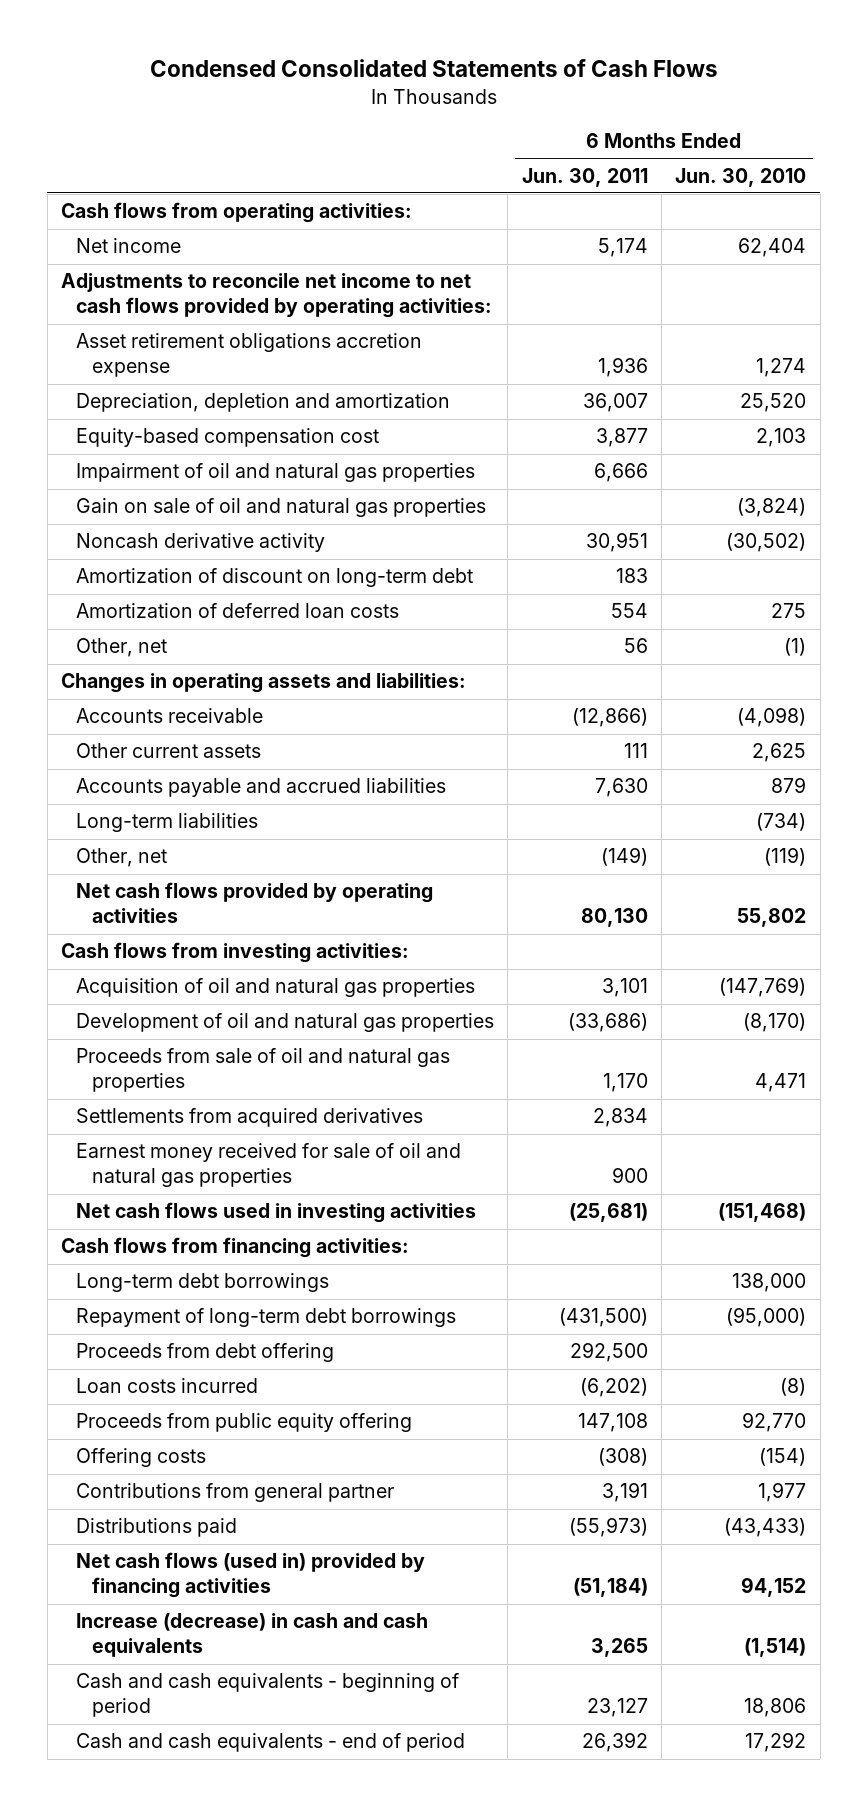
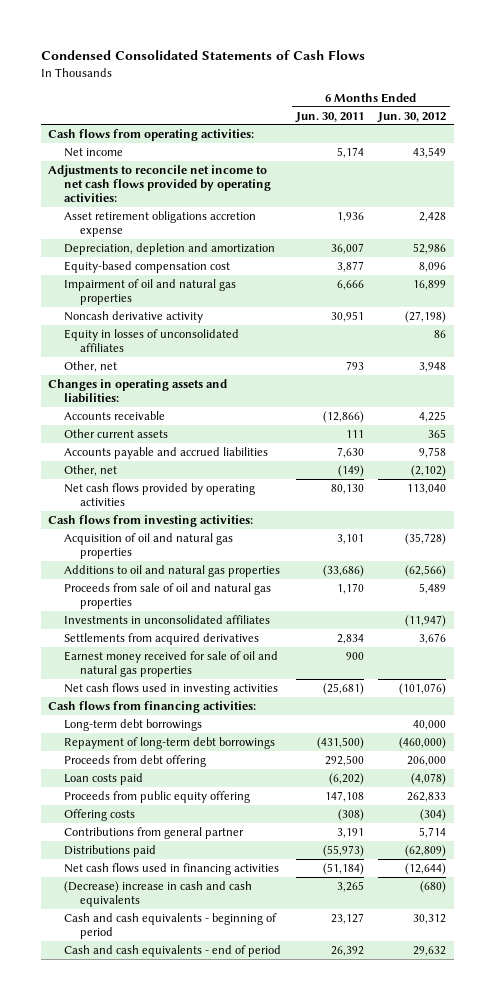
- | 6 Months Ended Jun. 30, 2011 | 6 Months Ended Jun. 30, 2010
+ | 6 Months Ended Jun. 30, 2011 | 6 Months Ended Jun. 30, 2012
- Gain on sale of oil and natural gas properties | | (3,824)
- Amortization of discount on long-term debt | 183 |
- Amortization of deferred loan costs | 554 | 275
- Other, net | 56 | (1)
+ Equity in losses of unconsolidated affiliates | | 86
+ Other, net | 793 | 3,948
- Long-term liabilities | | (734)
- Development of oil and natural gas properties | (33,686) | (8,170)
+ Additions to oil and natural gas properties | (33,686) | (62,566)
+ Investments in unconsolidated affiliates | | (11,947)
- Loan costs incurred | (6,202) | (8)
+ Loan costs paid | (6,202) | (4,078)
- Net cash flows (used in) provided by financing activities | (51,184) | 94,152
- Increase (decrease) in cash and cash equivalents | 3,265 | (1,514)
+ Net cash flows used in financing activities | (51,184) | (12,644)
+ (Decrease) increase in cash and cash equivalents | 3,265 | (680)

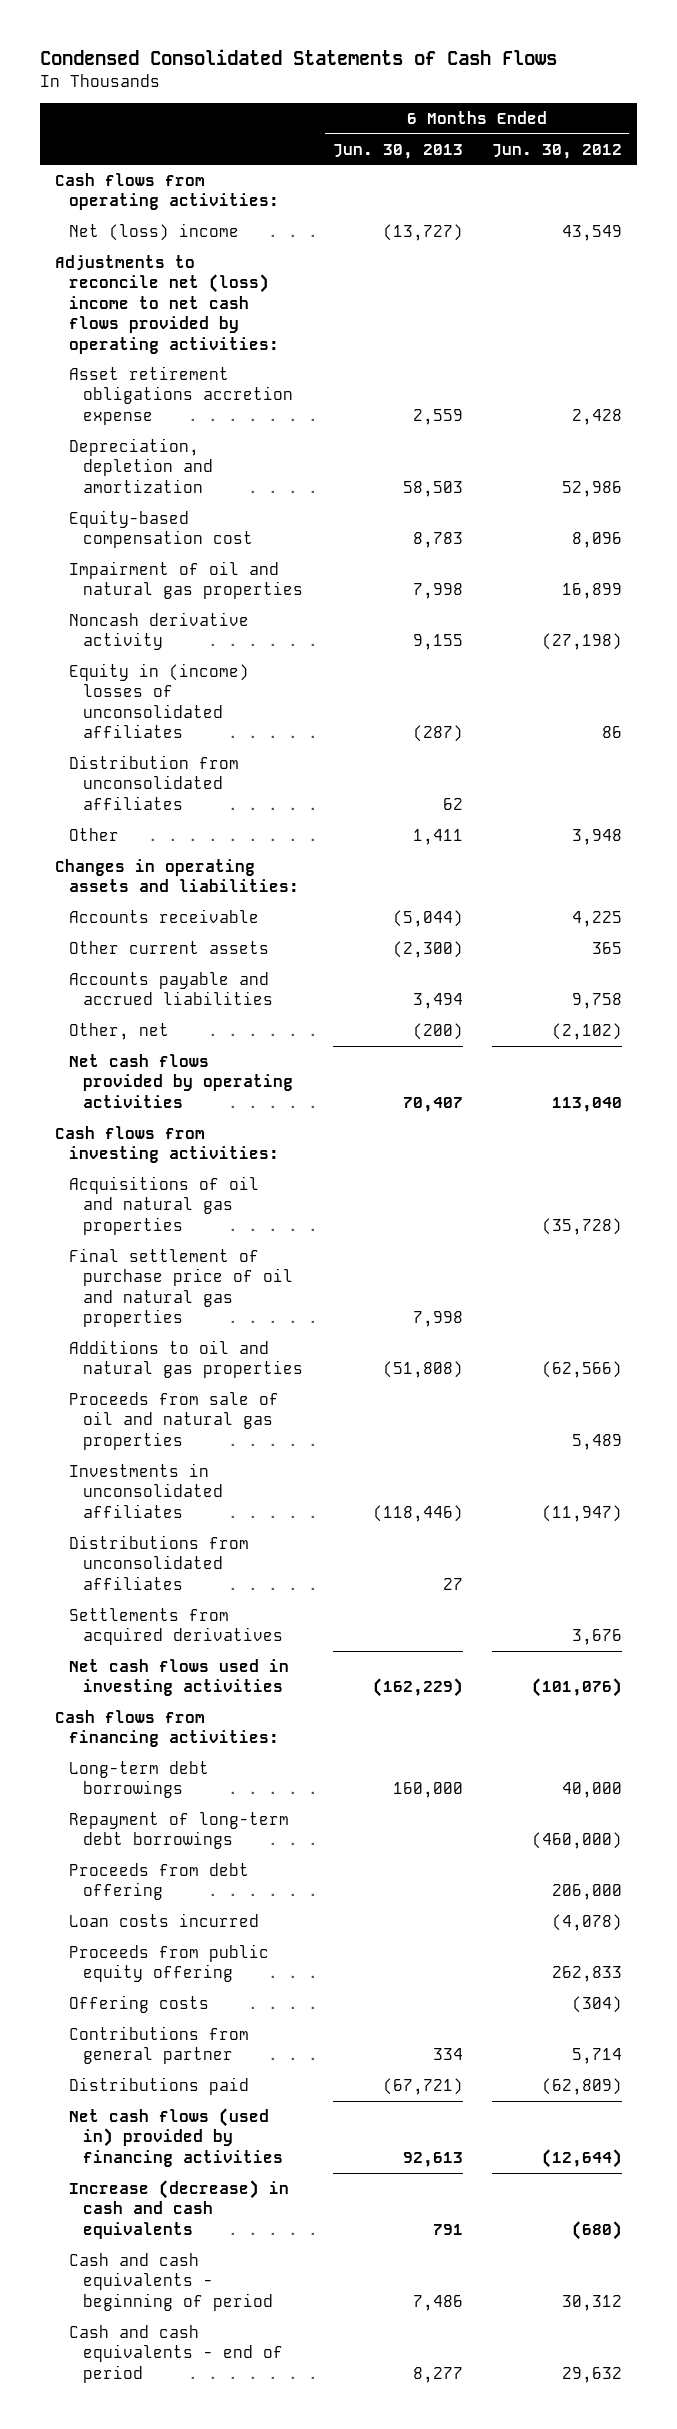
- | 6 Months Ended Jun. 30, 2011 | 6 Months Ended Jun. 30, 2012
+ | 6 Months Ended Jun. 30, 2013 | 6 Months Ended Jun. 30, 2012
- Net income | 5,174 | 43,549
- Adjustments to reconcile net income to net cash flows provided by operating activities:
+ Net (loss) income | (13,727) | 43,549
+ Adjustments to reconcile net (loss) income to net cash flows provided by operating activities:
- Equity in losses of unconsolidated affiliates | | 86
- Other, net | 793 | 3,948
+ Equity in (income) losses of unconsolidated affiliates | (287) | 86
+ Distribution from unconsolidated affiliates | 62 |
+ Other | 1,411 | 3,948
- Acquisition of oil and natural gas properties | 3,101 | (35,728)
+ Acquisitions of oil and natural gas properties | | (35,728)
+ Final settlement of purchase price of oil and natural gas properties | 7,998 |
+ Distributions from unconsolidated affiliates | 27 |
- Earnest money received for sale of oil and natural gas properties | 900 |
- Loan costs paid | (6,202) | (4,078)
+ Loan costs incurred | | (4,078)
- Net cash flows used in financing activities | (51,184) | (12,644)
- (Decrease) increase in cash and cash equivalents | 3,265 | (680)
+ Net cash flows (used in) provided by financing activities | 92,613 | (12,644)
+ Increase (decrease) in cash and cash equivalents | 791 | (680)

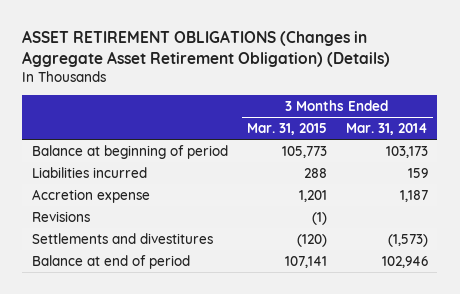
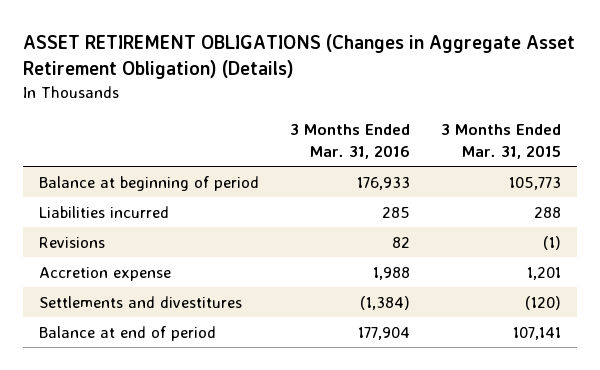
- | 3 Months Ended Mar. 31, 2015 | 3 Months Ended Mar. 31, 2014
+ | 3 Months Ended Mar. 31, 2016 | 3 Months Ended Mar. 31, 2015
moved down: Accretion expense | 1,988 | 1,201

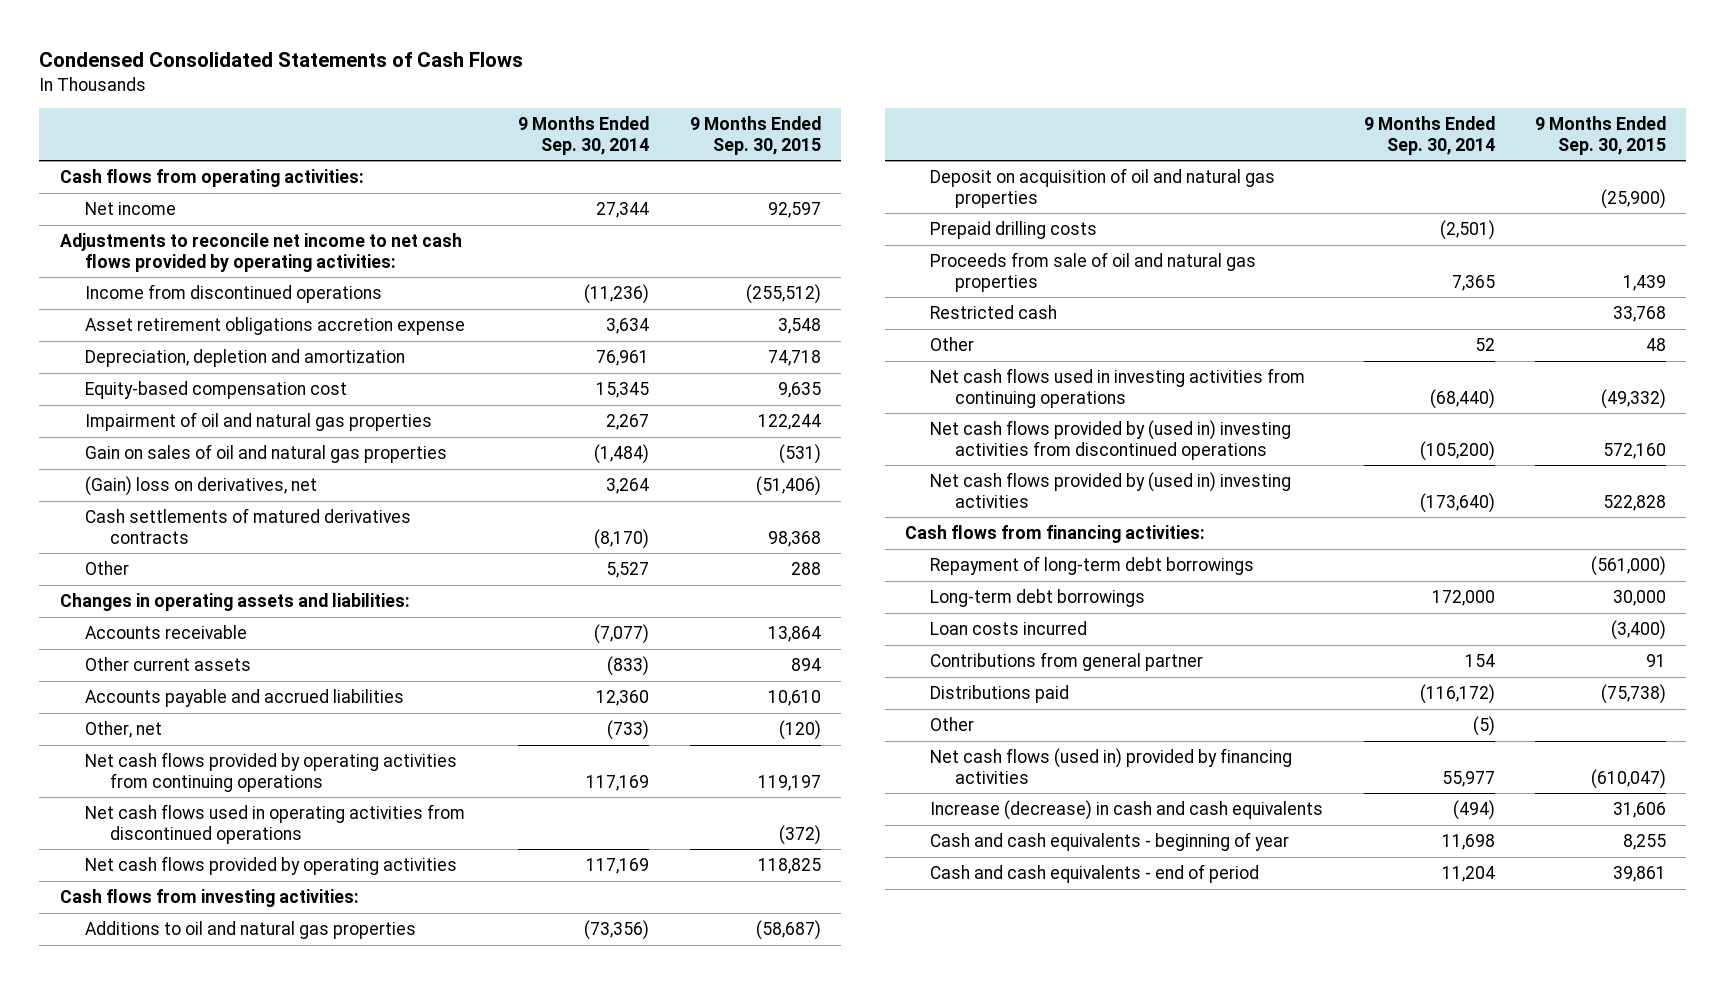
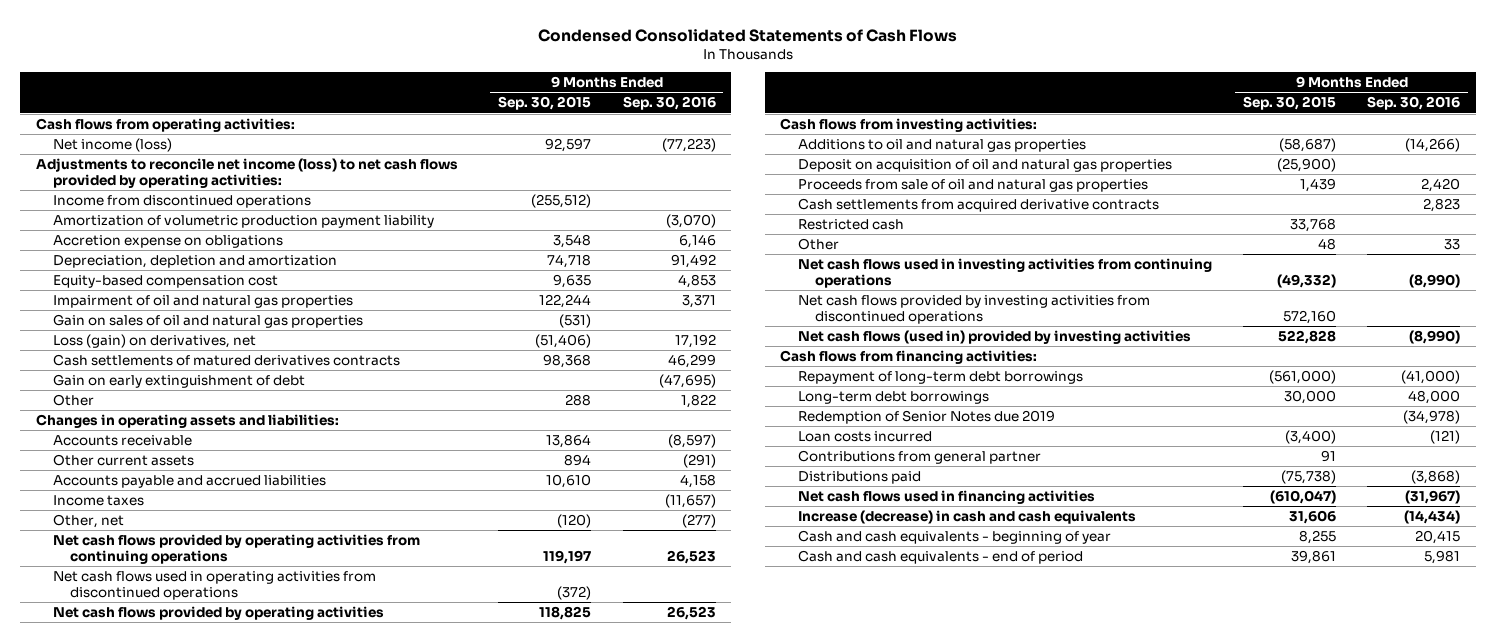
- | 9 Months Ended Sep. 30, 2014 | 9 Months Ended Sep. 30, 2015
+ | 9 Months Ended Sep. 30, 2015 | 9 Months Ended Sep. 30, 2016
- Net income | 27,344 | 92,597
- Adjustments to reconcile net income to net cash flows provided by operating activities:
+ Net income (loss) | 92,597 | (77,223)
+ Adjustments to reconcile net income (loss) to net cash flows provided by operating activities:
- Asset retirement obligations accretion expense | 3,634 | 3,548
+ Amortization of volumetric production payment liability | | (3,070)
+ Accretion expense on obligations | 3,548 | 6,146
- (Gain) loss on derivatives, net | 3,264 | (51,406)
+ Loss (gain) on derivatives, net | (51,406) | 17,192
+ Gain on early extinguishment of debt | | (47,695)
+ Income taxes | | (11,657)
- Prepaid drilling costs | (2,501) |
+ Cash settlements from acquired derivative contracts | | 2,823
- Net cash flows provided by (used in) investing activities from discontinued operations | (105,200) | 572,160
- Net cash flows provided by (used in) investing activities | (173,640) | 522,828
+ Net cash flows provided by investing activities from discontinued operations | 572,160 |
+ Net cash flows (used in) provided by investing activities | 522,828 | (8,990)
+ Redemption of Senior Notes due 2019 | | (34,978)
- Other | (5) |
- Net cash flows (used in) provided by financing activities | 55,977 | (610,047)
+ Net cash flows used in financing activities | (610,047) | (31,967)

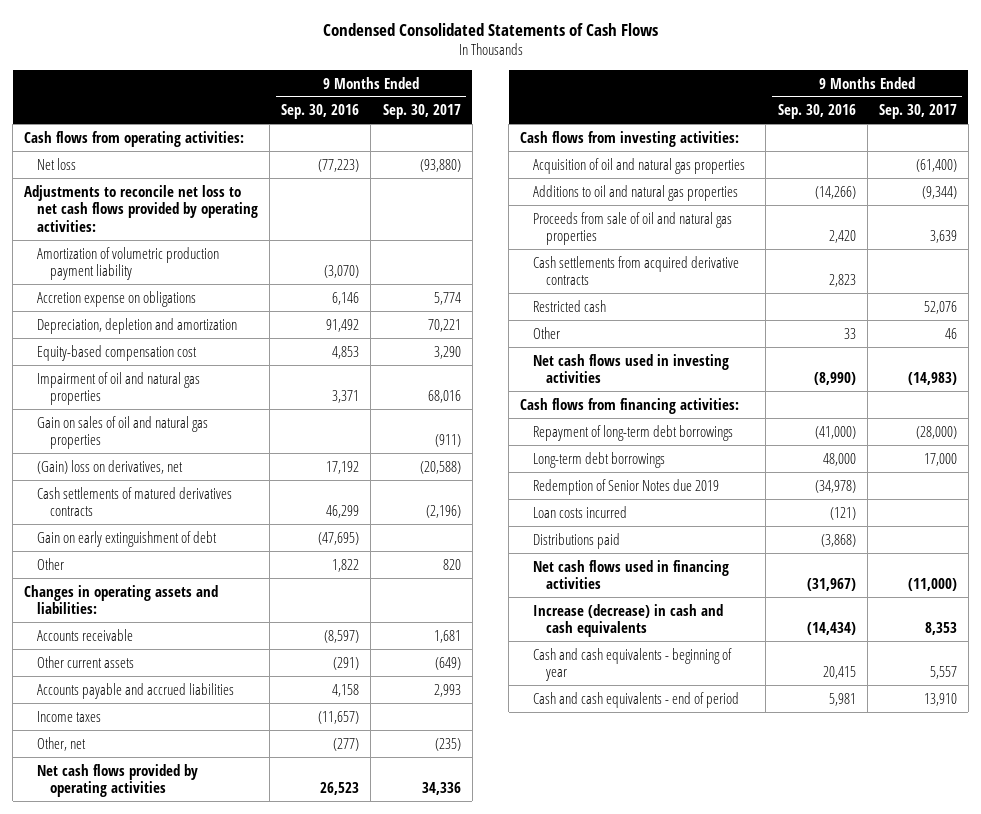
- | 9 Months Ended Sep. 30, 2015 | 9 Months Ended Sep. 30, 2016
+ | 9 Months Ended Sep. 30, 2016 | 9 Months Ended Sep. 30, 2017
- Net income (loss) | 92,597 | (77,223)
- Adjustments to reconcile net income (loss) to net cash flows provided by operating activities:
- Income from discontinued operations | (255,512) |
+ Net loss | (77,223) | (93,880)
+ Adjustments to reconcile net loss to net cash flows provided by operating activities:
- Loss (gain) on derivatives, net | (51,406) | 17,192
+ (Gain) loss on derivatives, net | 17,192 | (20,588)
- Net cash flows provided by operating activities from continuing operations | 119,197 | 26,523
- Net cash flows used in operating activities from discontinued operations | (372) |
+ Acquisition of oil and natural gas properties | | (61,400)
- Deposit on acquisition of oil and natural gas properties | (25,900) |
- Net cash flows used in investing activities from continuing operations | (49,332) | (8,990)
- Net cash flows provided by investing activities from discontinued operations | 572,160 |
- Net cash flows (used in) provided by investing activities | 522,828 | (8,990)
+ Net cash flows used in investing activities | (8,990) | (14,983)
- Contributions from general partner | 91 |

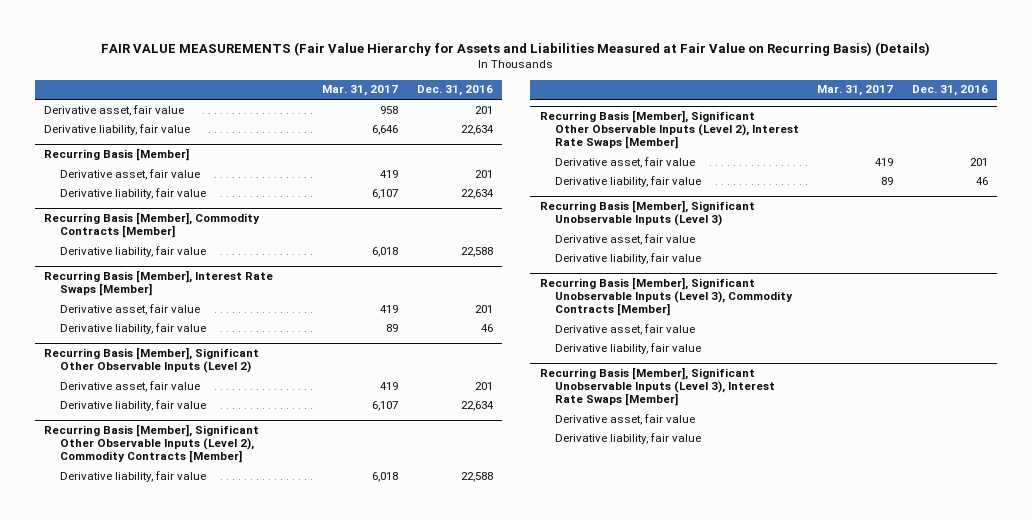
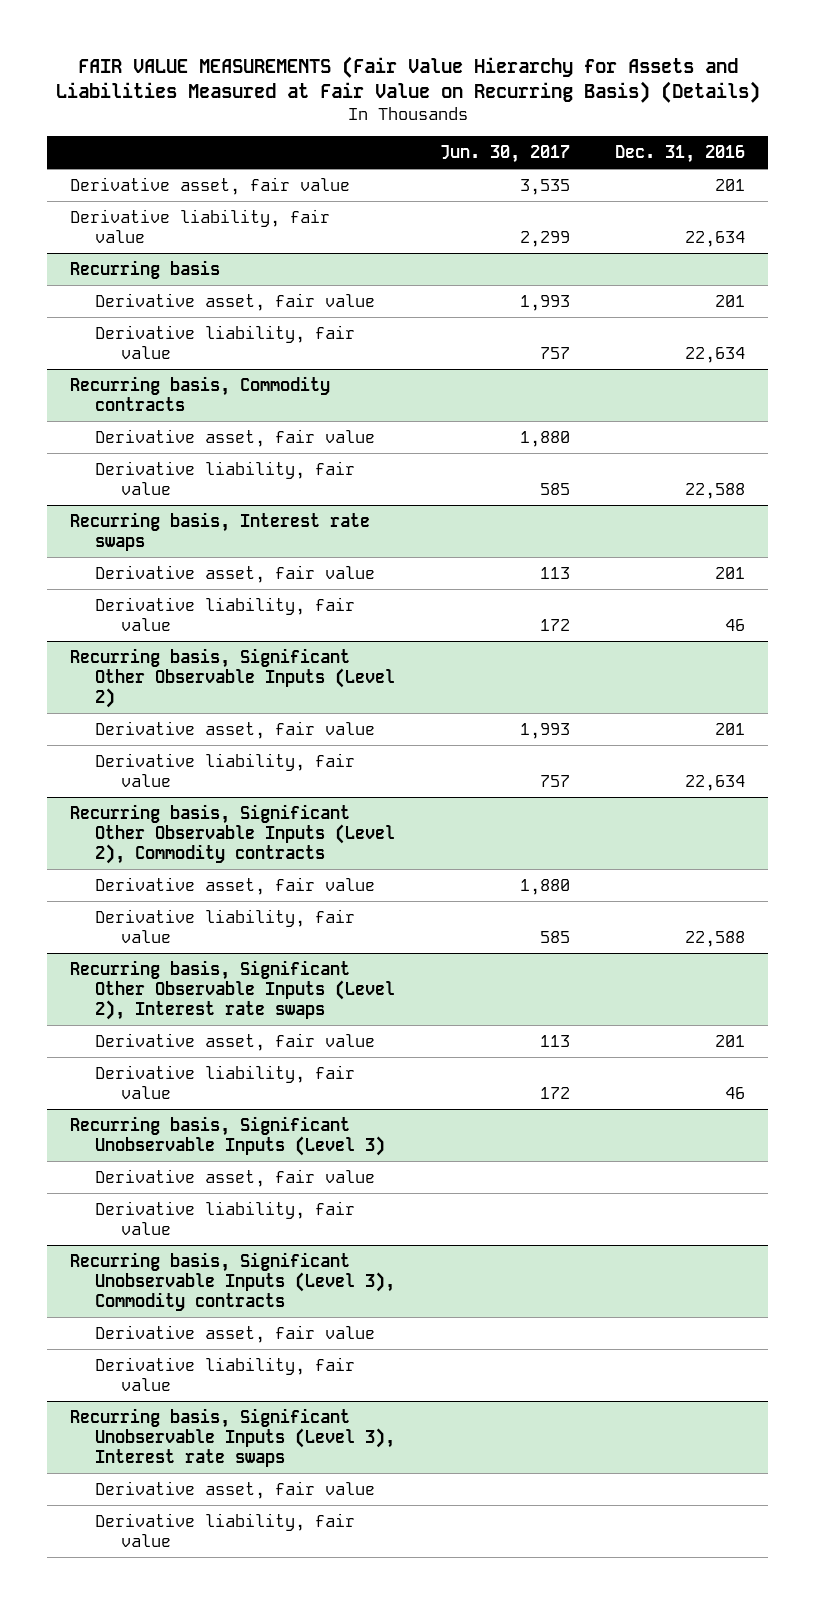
- | Mar. 31, 2017 | Dec. 31, 2016
+ | Jun. 30, 2017 | Dec. 31, 2016
- Recurring Basis [Member]
+ Recurring basis
- Recurring Basis [Member], Commodity Contracts [Member]
+ Recurring basis, Commodity contracts
+ Derivative asset, fair value | 1,880 |
- Recurring Basis [Member], Interest Rate Swaps [Member]
+ Recurring basis, Interest rate swaps
- Recurring Basis [Member], Significant Other Observable Inputs (Level 2)
+ Recurring basis, Significant Other Observable Inputs (Level 2)
- Recurring Basis [Member], Significant Other Observable Inputs (Level 2), Commodity Contracts [Member]
+ Recurring basis, Significant Other Observable Inputs (Level 2), Commodity contracts
+ Derivative asset, fair value | 1,880 |
- Recurring Basis [Member], Significant Other Observable Inputs (Level 2), Interest Rate Swaps [Member]
+ Recurring basis, Significant Other Observable Inputs (Level 2), Interest rate swaps
- Recurring Basis [Member], Significant Unobservable Inputs (Level 3)
+ Recurring basis, Significant Unobservable Inputs (Level 3)
- Recurring Basis [Member], Significant Unobservable Inputs (Level 3), Commodity Contracts [Member]
+ Recurring basis, Significant Unobservable Inputs (Level 3), Commodity contracts
- Recurring Basis [Member], Significant Unobservable Inputs (Level 3), Interest Rate Swaps [Member]
+ Recurring basis, Significant Unobservable Inputs (Level 3), Interest rate swaps

